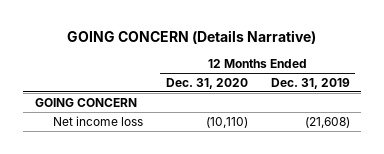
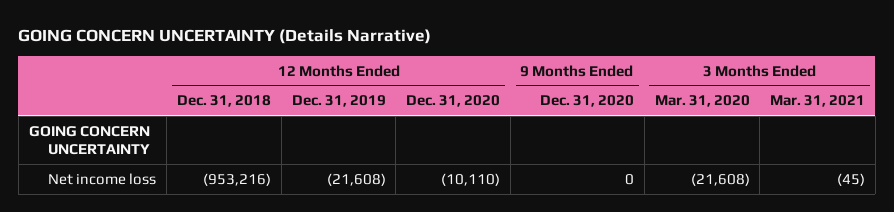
- GOING CONCERN (Details Narrative)
+ GOING CONCERN UNCERTAINTY (Details Narrative)
- | 12 Months Ended Dec. 31, 2020 | 12 Months Ended Dec. 31, 2019
+ | 12 Months Ended Dec. 31, 2018 | 12 Months Ended Dec. 31, 2019 | 12 Months Ended Dec. 31, 2020 | 9 Months Ended Dec. 31, 2020 | 3 Months Ended Mar. 31, 2020 | 3 Months Ended Mar. 31, 2021
- GOING CONCERN
+ GOING CONCERN UNCERTAINTY

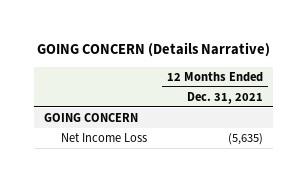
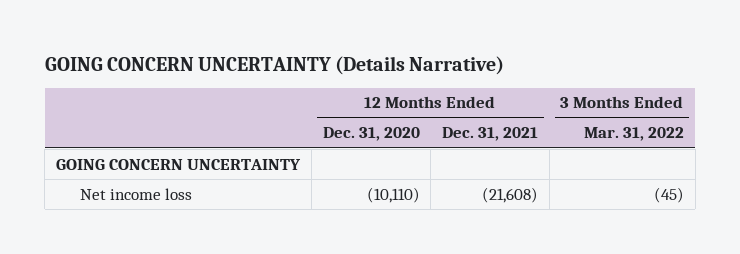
- GOING CONCERN (Details Narrative)
+ GOING CONCERN UNCERTAINTY (Details Narrative)
- | 12 Months Ended Dec. 31, 2021
+ | 12 Months Ended Dec. 31, 2020 | 12 Months Ended Dec. 31, 2021 | 3 Months Ended Mar. 31, 2022
- GOING CONCERN
- Net Income Loss | (5,635)
+ GOING CONCERN UNCERTAINTY
+ Net income loss | (10,110) | (21,608) | (45)

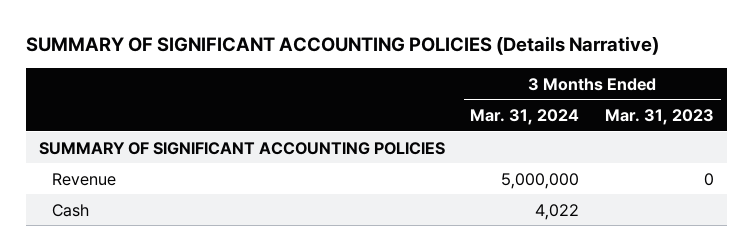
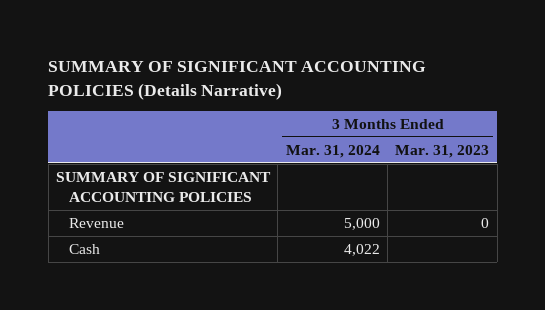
- Revenue | 5,000,000 | 0
+ Revenue | 5,000 | 0

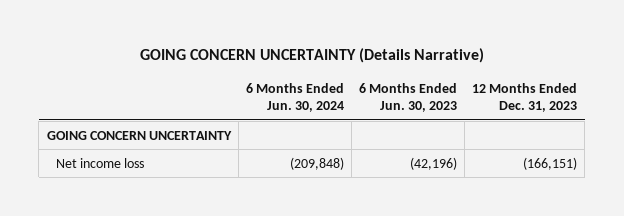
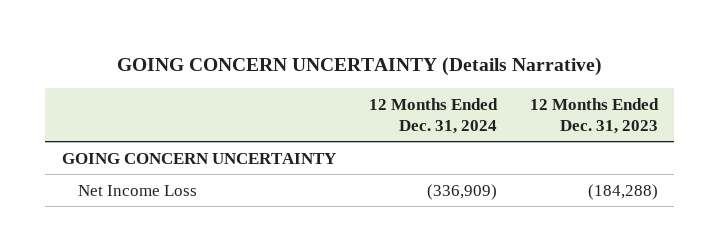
- | 6 Months Ended Jun. 30, 2024 | 6 Months Ended Jun. 30, 2023 | 12 Months Ended Dec. 31, 2023
+ | 12 Months Ended Dec. 31, 2024 | 12 Months Ended Dec. 31, 2023
- Net income loss | (209,848) | (42,196) | (166,151)
+ Net Income Loss | (336,909) | (184,288)

